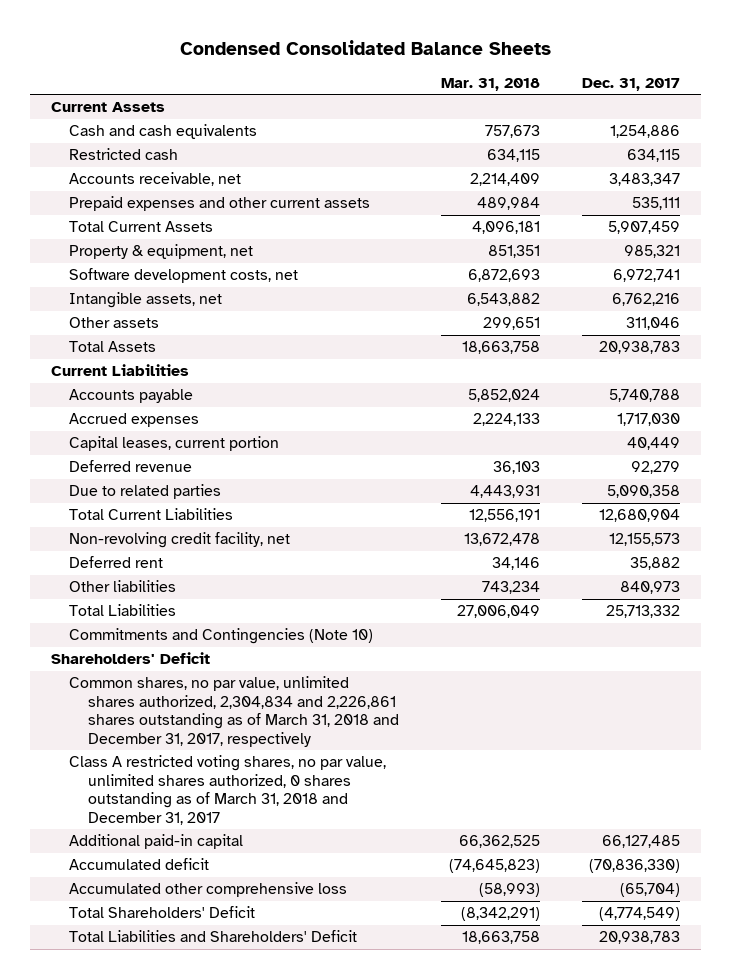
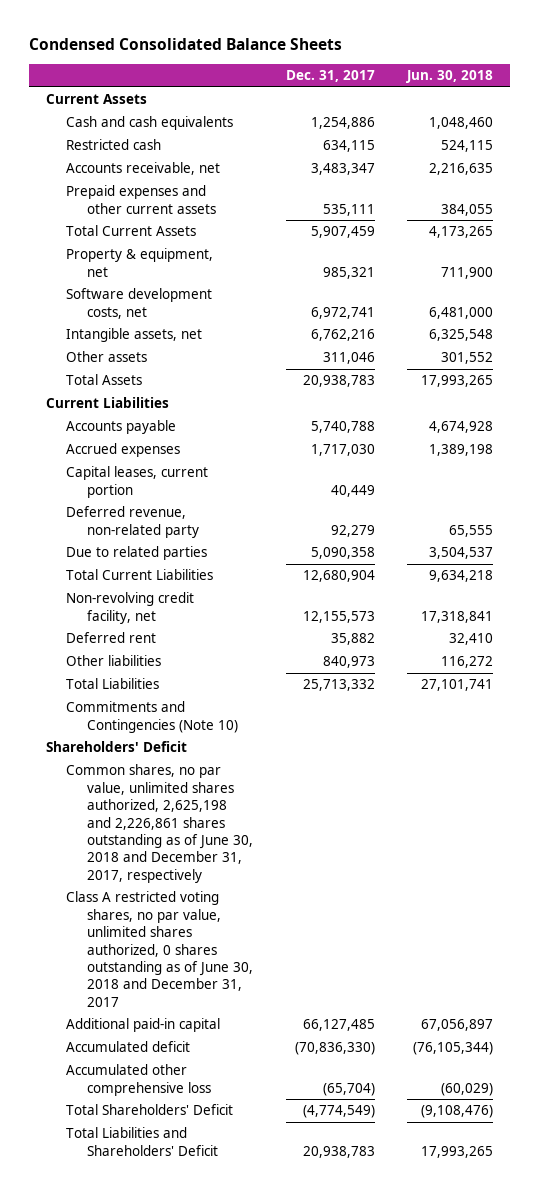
- | Mar. 31, 2018 | Dec. 31, 2017
+ | Dec. 31, 2017 | Jun. 30, 2018
- Deferred revenue | 36,103 | 92,279
+ Deferred revenue, non-related party | 92,279 | 65,555
- Common shares, no par value, unlimited shares authorized, 2,304,834 and 2,226,861 shares outstanding as of March 31, 2018 and December 31, 2017, respectively
- Class A restricted voting shares, no par value, unlimited shares authorized, 0 shares outstanding as of March 31, 2018 and December 31, 2017
+ Common shares, no par value, unlimited shares authorized, 2,625,198 and 2,226,861 shares outstanding as of June 30, 2018 and December 31, 2017, respectively
+ Class A restricted voting shares, no par value, unlimited shares authorized, 0 shares outstanding as of June 30, 2018 and December 31, 2017

